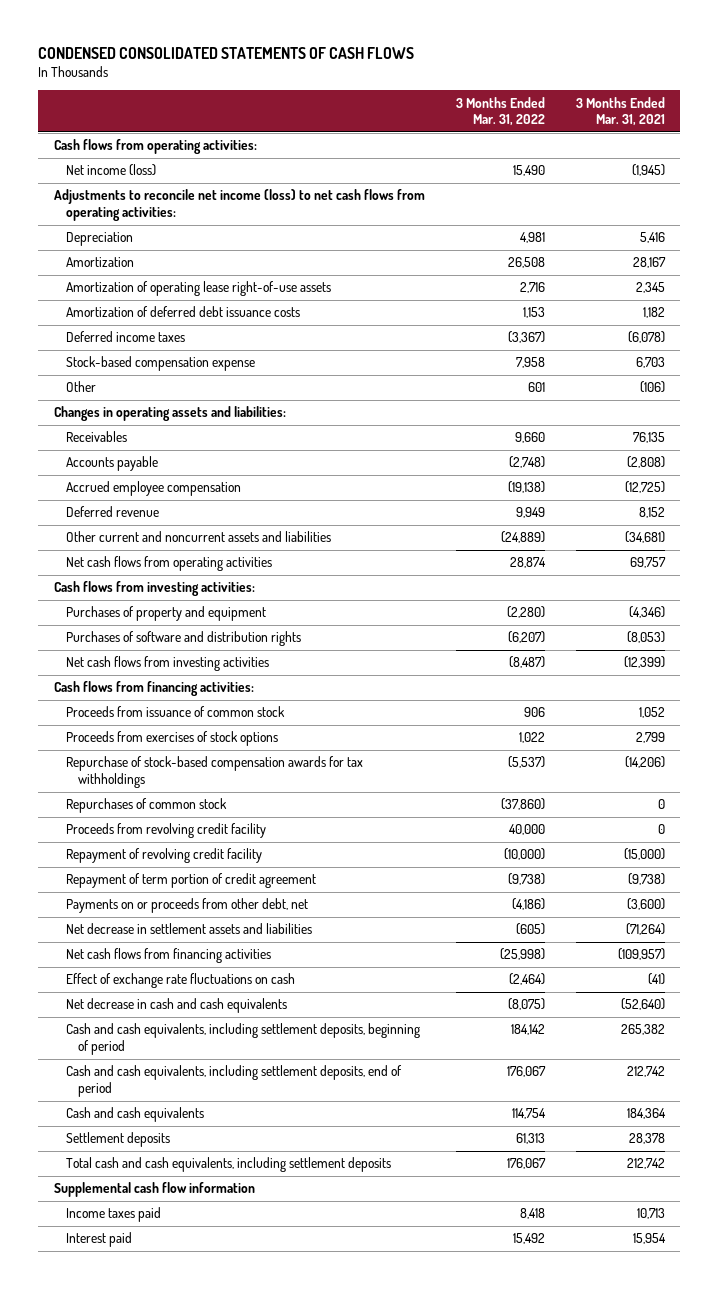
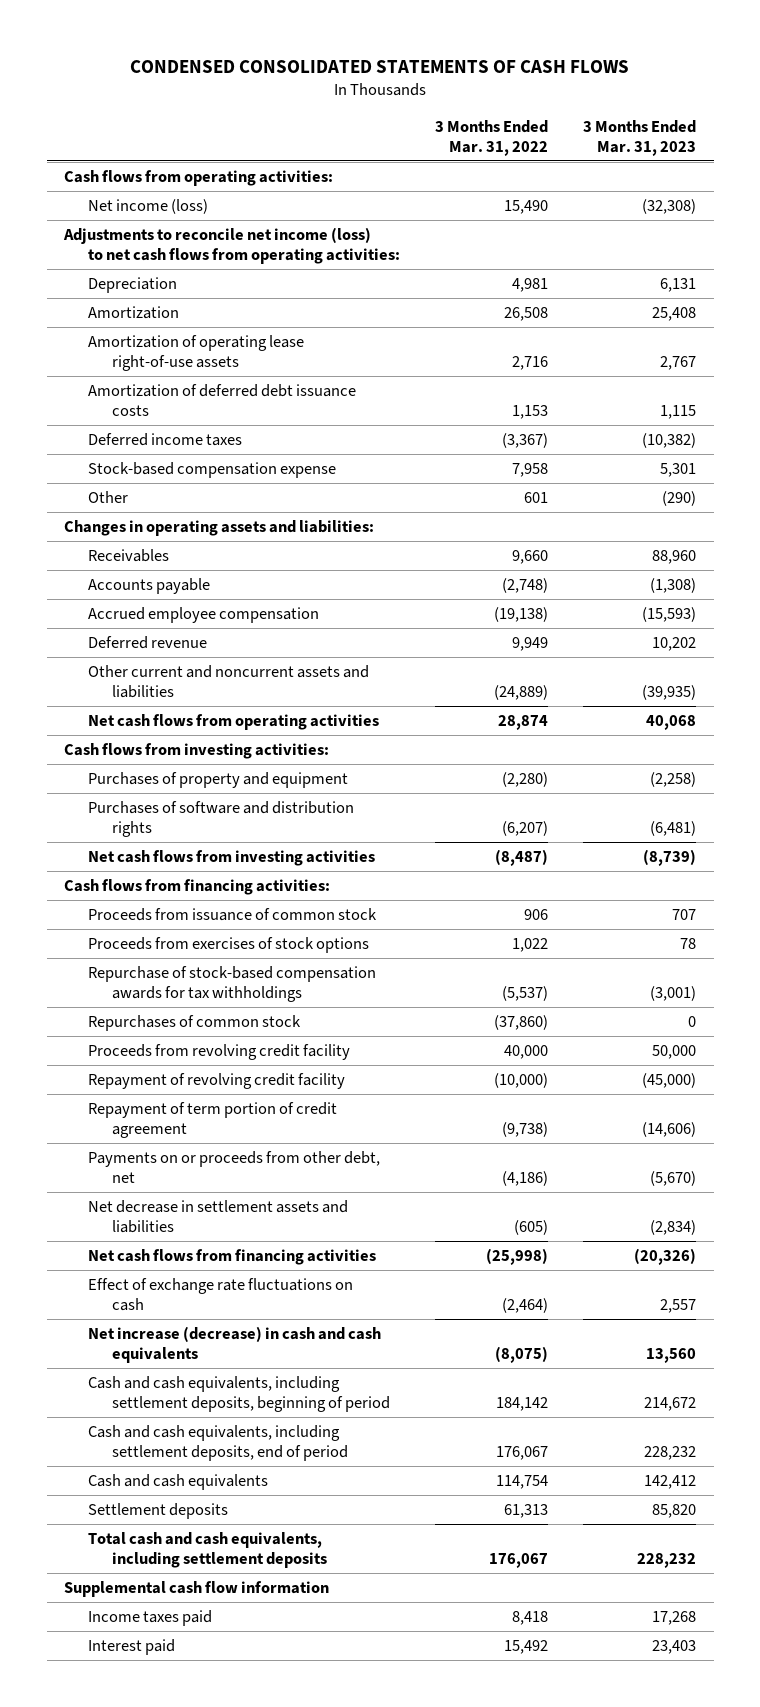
- | 3 Months Ended Mar. 31, 2022 | 3 Months Ended Mar. 31, 2021
+ | 3 Months Ended Mar. 31, 2022 | 3 Months Ended Mar. 31, 2023
- Net decrease in cash and cash equivalents | (8,075) | (52,640)
+ Net increase (decrease) in cash and cash equivalents | (8,075) | 13,560

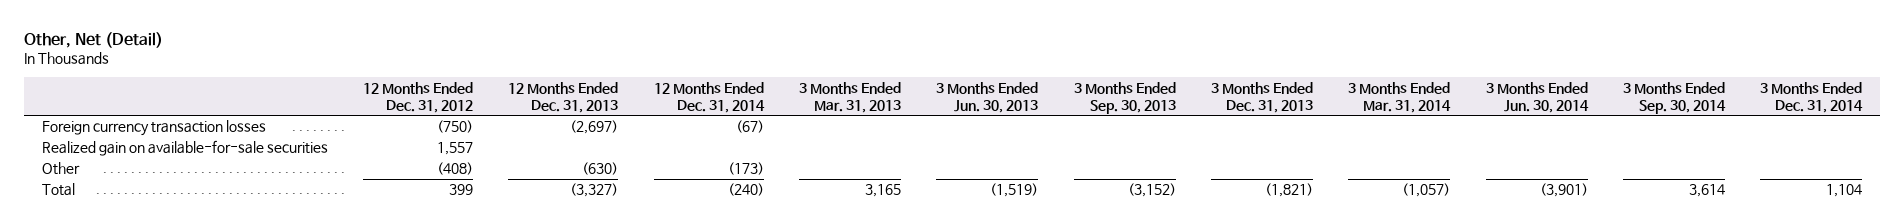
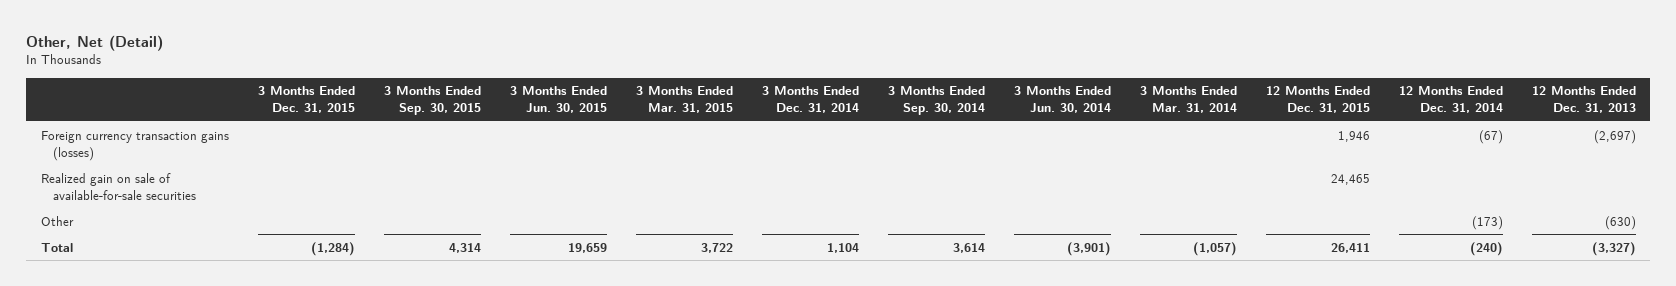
- | 12 Months Ended Dec. 31, 2012 | 12 Months Ended Dec. 31, 2013 | 12 Months Ended Dec. 31, 2014 | 3 Months Ended Mar. 31, 2013 | 3 Months Ended Jun. 30, 2013 | 3 Months Ended Sep. 30, 2013 | 3 Months Ended Dec. 31, 2013 | 3 Months Ended Mar. 31, 2014 | 3 Months Ended Jun. 30, 2014 | 3 Months Ended Sep. 30, 2014 | 3 Months Ended Dec. 31, 2014
+ | 3 Months Ended Dec. 31, 2015 | 3 Months Ended Sep. 30, 2015 | 3 Months Ended Jun. 30, 2015 | 3 Months Ended Mar. 31, 2015 | 3 Months Ended Dec. 31, 2014 | 3 Months Ended Sep. 30, 2014 | 3 Months Ended Jun. 30, 2014 | 3 Months Ended Mar. 31, 2014 | 12 Months Ended Dec. 31, 2015 | 12 Months Ended Dec. 31, 2014 | 12 Months Ended Dec. 31, 2013
- Foreign currency transaction losses | (750) | (2,697) | (67) | | | | | | | |
- Realized gain on available-for-sale securities | 1,557 | | | | | | | | | |
+ Foreign currency transaction gains (losses) | | | | | | | | | 1,946 | (67) | (2,697)
+ Realized gain on sale of available-for-sale securities | | | | | | | | | 24,465 | |

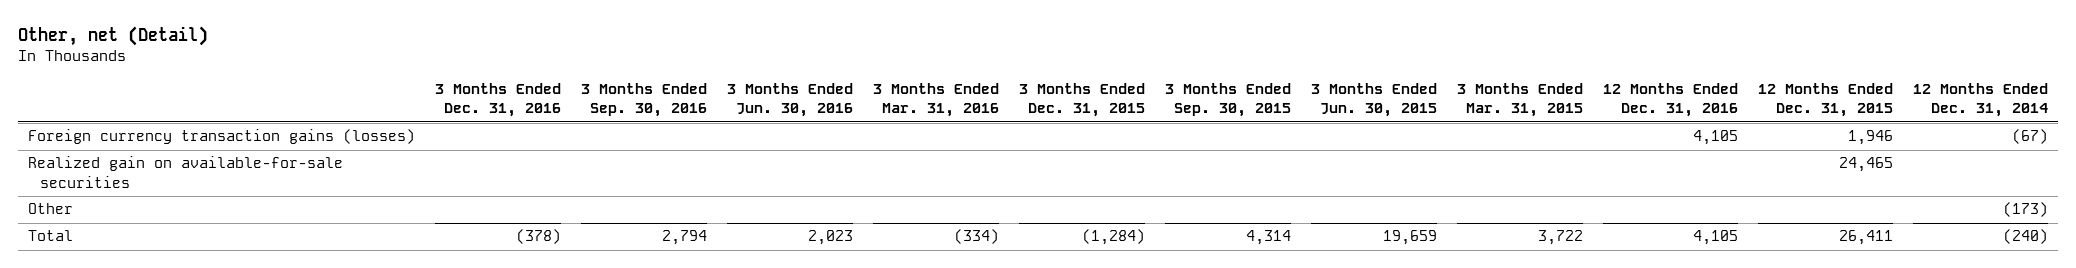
- Other, Net (Detail)
+ Other, net (Detail)
- | 3 Months Ended Dec. 31, 2015 | 3 Months Ended Sep. 30, 2015 | 3 Months Ended Jun. 30, 2015 | 3 Months Ended Mar. 31, 2015 | 3 Months Ended Dec. 31, 2014 | 3 Months Ended Sep. 30, 2014 | 3 Months Ended Jun. 30, 2014 | 3 Months Ended Mar. 31, 2014 | 12 Months Ended Dec. 31, 2015 | 12 Months Ended Dec. 31, 2014 | 12 Months Ended Dec. 31, 2013
+ | 3 Months Ended Dec. 31, 2016 | 3 Months Ended Sep. 30, 2016 | 3 Months Ended Jun. 30, 2016 | 3 Months Ended Mar. 31, 2016 | 3 Months Ended Dec. 31, 2015 | 3 Months Ended Sep. 30, 2015 | 3 Months Ended Jun. 30, 2015 | 3 Months Ended Mar. 31, 2015 | 12 Months Ended Dec. 31, 2016 | 12 Months Ended Dec. 31, 2015 | 12 Months Ended Dec. 31, 2014
- Realized gain on sale of available-for-sale securities | | | | | | | | | 24,465 | |
+ Realized gain on available-for-sale securities | | | | | | | | | | 24,465 |

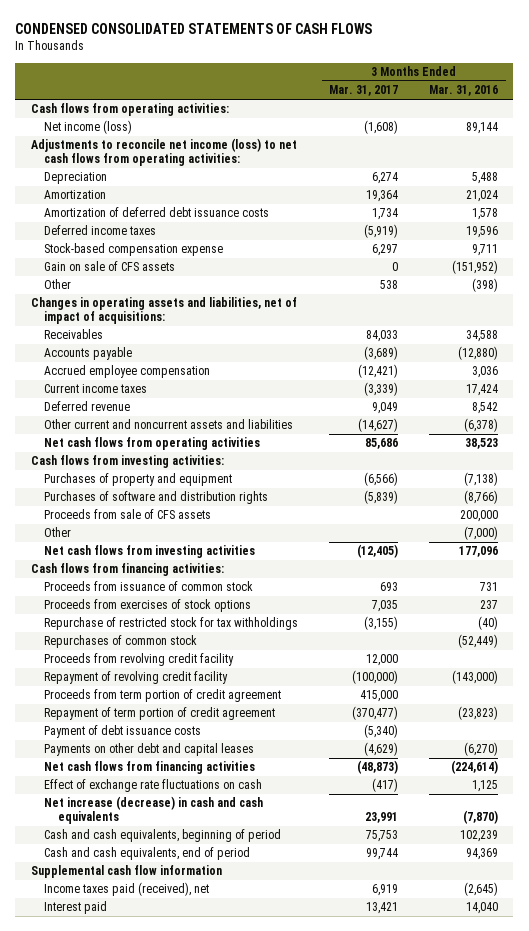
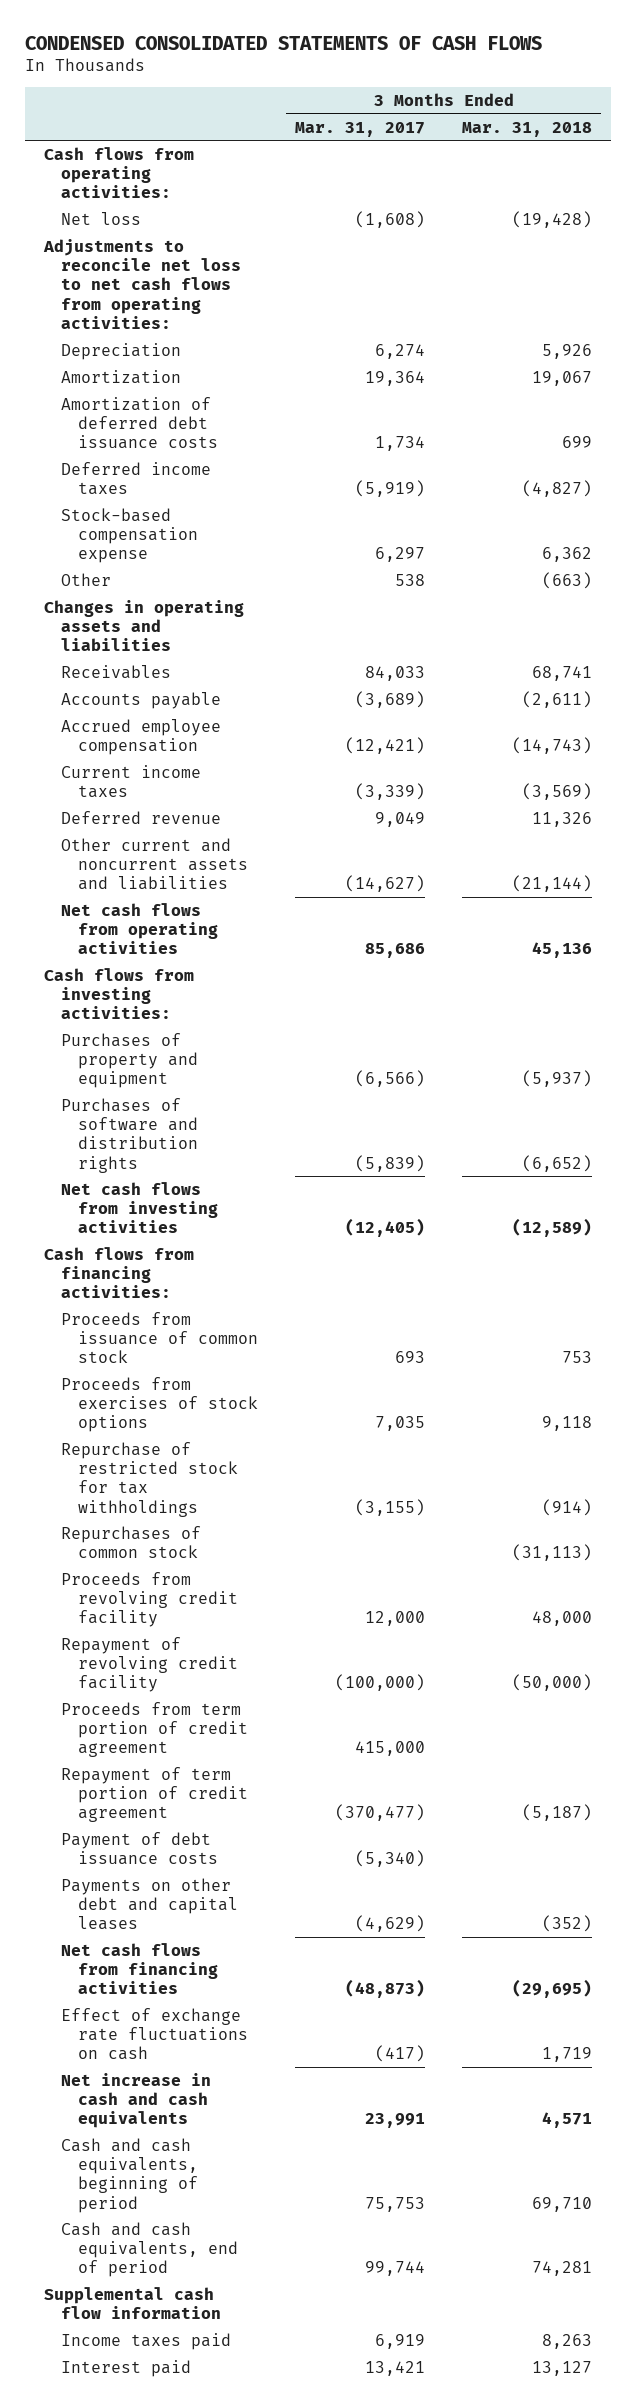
- | 3 Months Ended Mar. 31, 2017 | 3 Months Ended Mar. 31, 2016
+ | 3 Months Ended Mar. 31, 2017 | 3 Months Ended Mar. 31, 2018
- Net income (loss) | (1,608) | 89,144
- Adjustments to reconcile net income (loss) to net cash flows from operating activities:
+ Net loss | (1,608) | (19,428)
+ Adjustments to reconcile net loss to net cash flows from operating activities:
- Gain on sale of CFS assets | 0 | (151,952)
- Changes in operating assets and liabilities, net of impact of acquisitions:
+ Changes in operating assets and liabilities
- Proceeds from sale of CFS assets | | 200,000
- Other | | (7,000)
- Net increase (decrease) in cash and cash equivalents | 23,991 | (7,870)
+ Net increase in cash and cash equivalents | 23,991 | 4,571
- Income taxes paid (received), net | 6,919 | (2,645)
+ Income taxes paid | 6,919 | 8,263

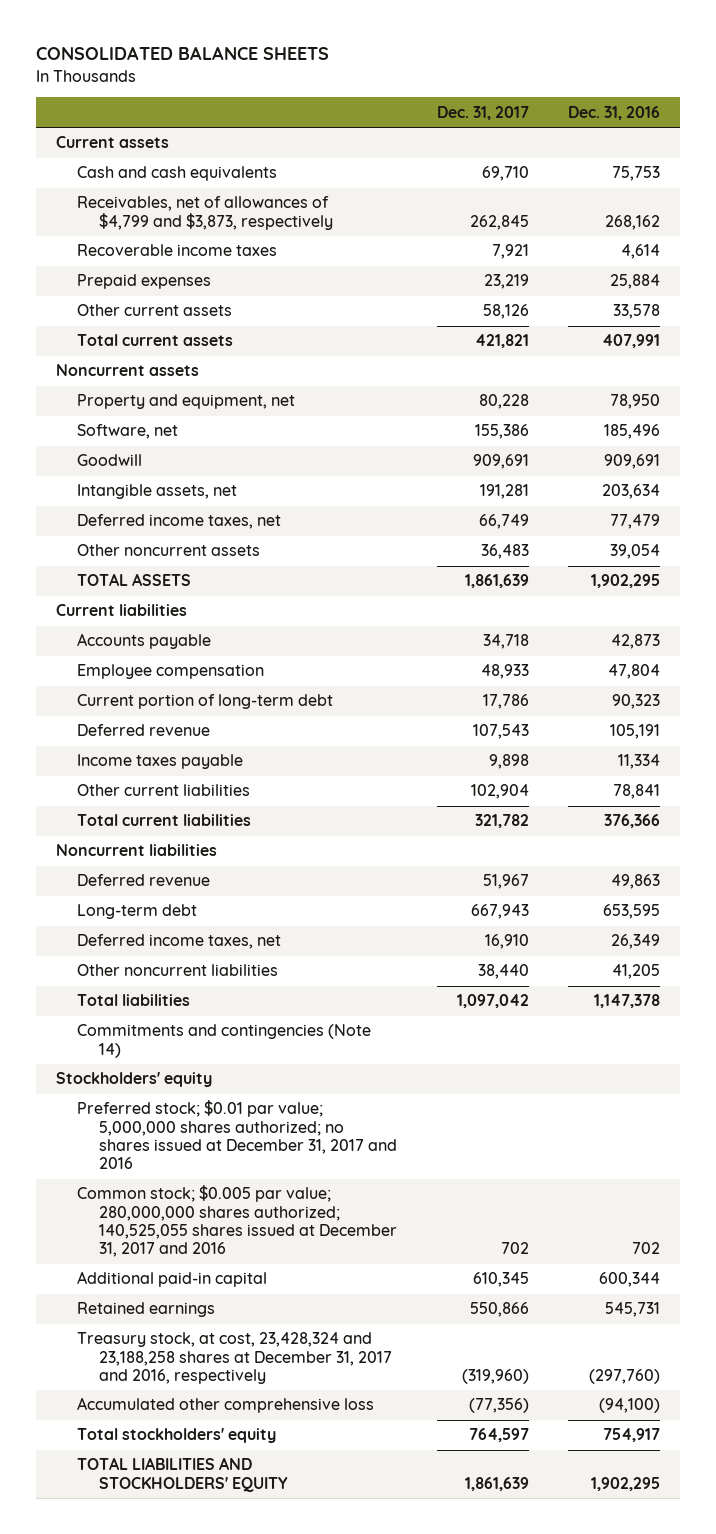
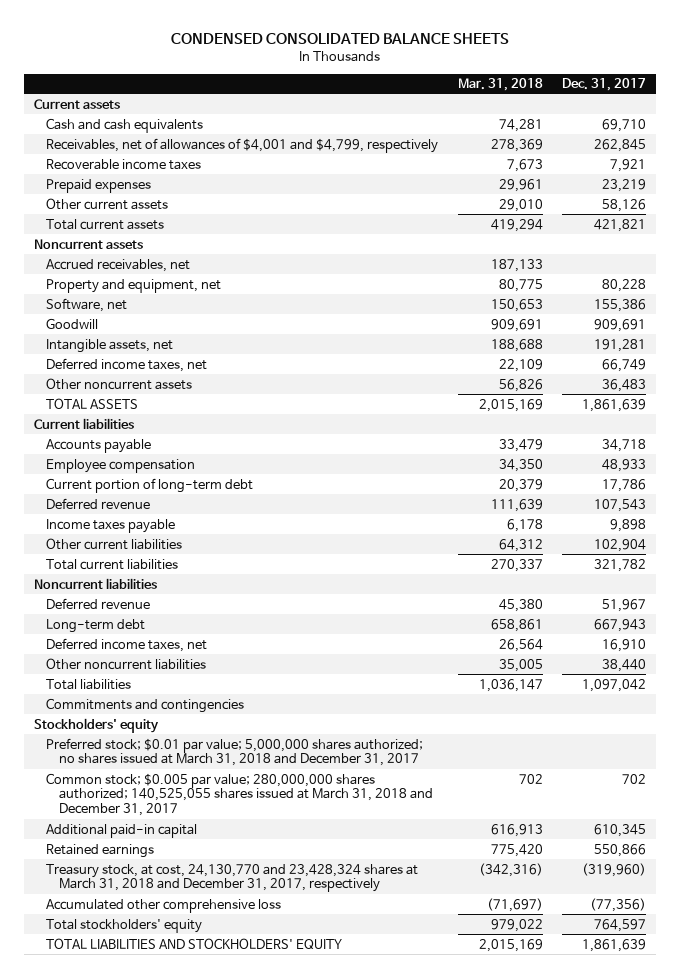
- CONSOLIDATED BALANCE SHEETS
+ CONDENSED CONSOLIDATED BALANCE SHEETS
- | Dec. 31, 2017 | Dec. 31, 2016
+ | Mar. 31, 2018 | Dec. 31, 2017
- Receivables, net of allowances of $4,799 and $3,873, respectively | 262,845 | 268,162
+ Receivables, net of allowances of $4,001 and $4,799, respectively | 278,369 | 262,845
+ Accrued receivables, net | 187,133 |
- Commitments and contingencies (Note 14)
+ Commitments and contingencies
- Preferred stock; $0.01 par value; 5,000,000 shares authorized; no shares issued at December 31, 2017 and 2016
- Common stock; $0.005 par value; 280,000,000 shares authorized; 140,525,055 shares issued at December 31, 2017 and 2016 | 702 | 702
+ Preferred stock; $0.01 par value; 5,000,000 shares authorized; no shares issued at March 31, 2018 and December 31, 2017
+ Common stock; $0.005 par value; 280,000,000 shares authorized; 140,525,055 shares issued at March 31, 2018 and December 31, 2017 | 702 | 702
- Treasury stock, at cost, 23,428,324 and 23,188,258 shares at December 31, 2017 and 2016, respectively | (319,960) | (297,760)
+ Treasury stock, at cost, 24,130,770 and 23,428,324 shares at March 31, 2018 and December 31, 2017, respectively | (342,316) | (319,960)

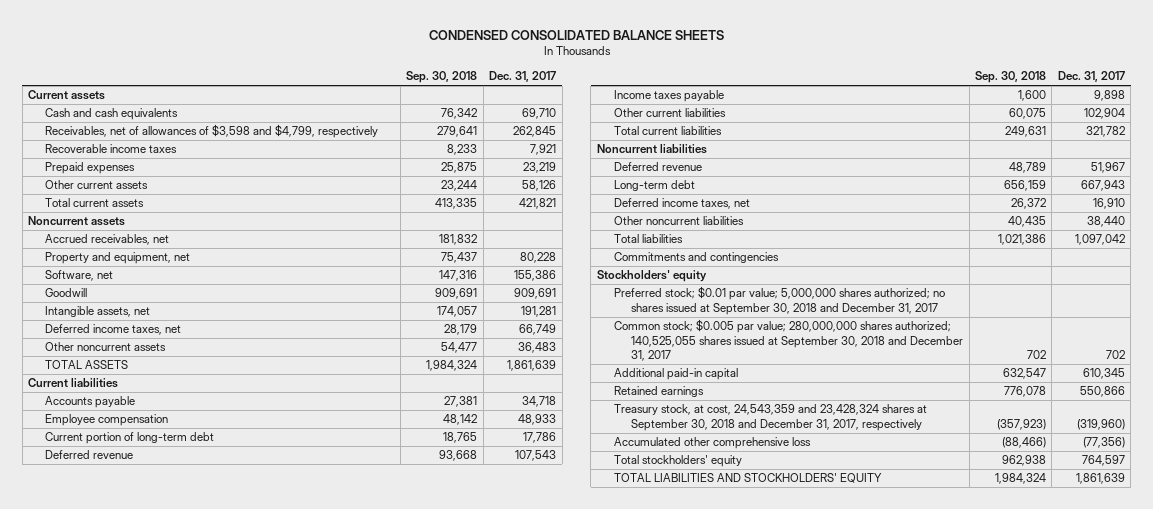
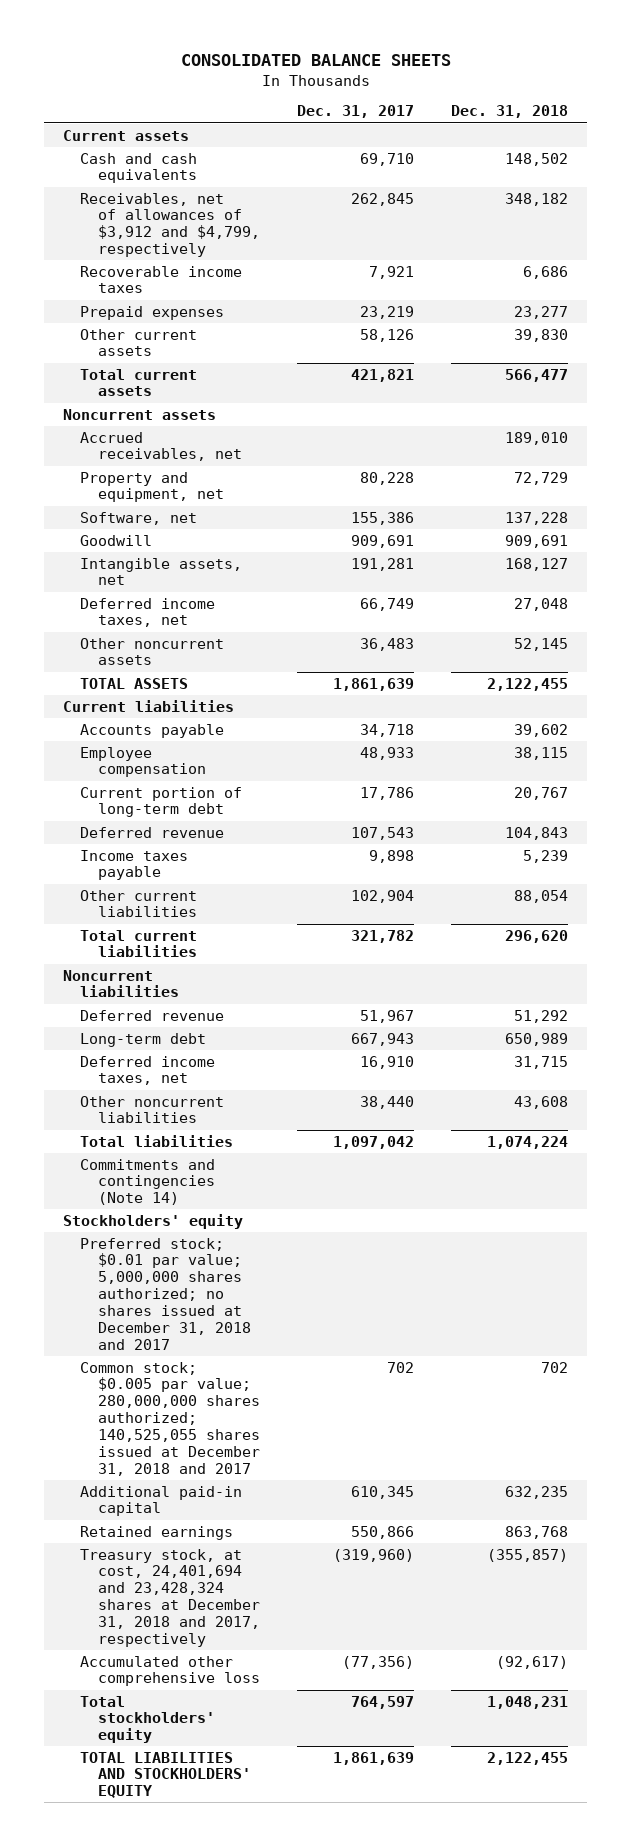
- CONDENSED CONSOLIDATED BALANCE SHEETS
+ CONSOLIDATED BALANCE SHEETS
- | Sep. 30, 2018 | Dec. 31, 2017
+ | Dec. 31, 2017 | Dec. 31, 2018
- Receivables, net of allowances of $3,598 and $4,799, respectively | 279,641 | 262,845
+ Receivables, net of allowances of $3,912 and $4,799, respectively | 262,845 | 348,182
- Commitments and contingencies
+ Commitments and contingencies (Note 14)
- Preferred stock; $0.01 par value; 5,000,000 shares authorized; no shares issued at September 30, 2018 and December 31, 2017
- Common stock; $0.005 par value; 280,000,000 shares authorized; 140,525,055 shares issued at September 30, 2018 and December 31, 2017 | 702 | 702
+ Preferred stock; $0.01 par value; 5,000,000 shares authorized; no shares issued at December 31, 2018 and 2017
+ Common stock; $0.005 par value; 280,000,000 shares authorized; 140,525,055 shares issued at December 31, 2018 and 2017 | 702 | 702
- Treasury stock, at cost, 24,543,359 and 23,428,324 shares at September 30, 2018 and December 31, 2017, respectively | (357,923) | (319,960)
+ Treasury stock, at cost, 24,401,694 and 23,428,324 shares at December 31, 2018 and 2017, respectively | (319,960) | (355,857)

